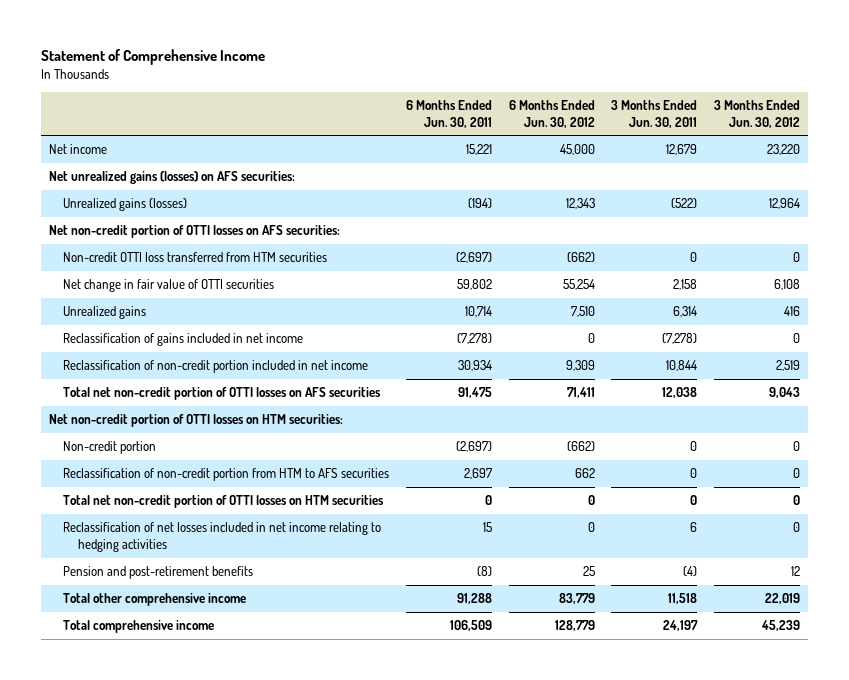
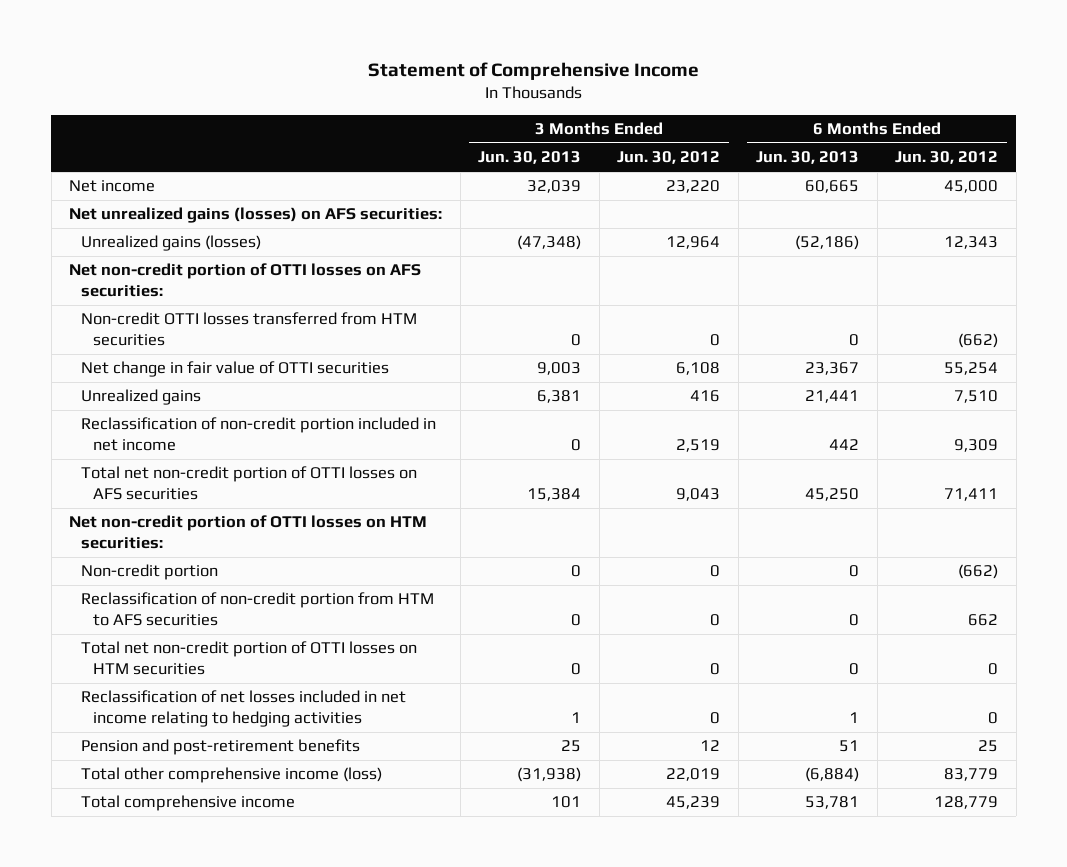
- | 6 Months Ended Jun. 30, 2011 | 6 Months Ended Jun. 30, 2012 | 3 Months Ended Jun. 30, 2011 | 3 Months Ended Jun. 30, 2012
+ | 3 Months Ended Jun. 30, 2013 | 3 Months Ended Jun. 30, 2012 | 6 Months Ended Jun. 30, 2013 | 6 Months Ended Jun. 30, 2012
- Non-credit OTTI loss transferred from HTM securities | (2,697) | (662) | 0 | 0
+ Non-credit OTTI losses transferred from HTM securities | 0 | 0 | 0 | (662)
- Reclassification of gains included in net income | (7,278) | 0 | (7,278) | 0
- Total other comprehensive income | 91,288 | 83,779 | 11,518 | 22,019
+ Total other comprehensive income (loss) | (31,938) | 22,019 | (6,884) | 83,779

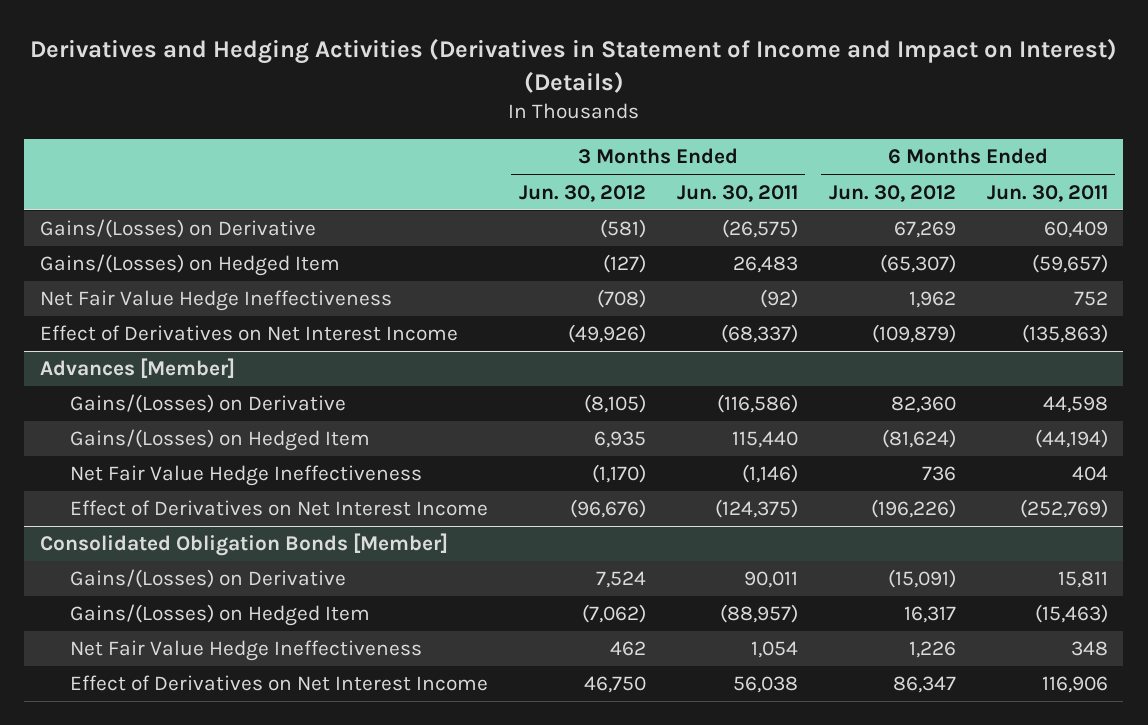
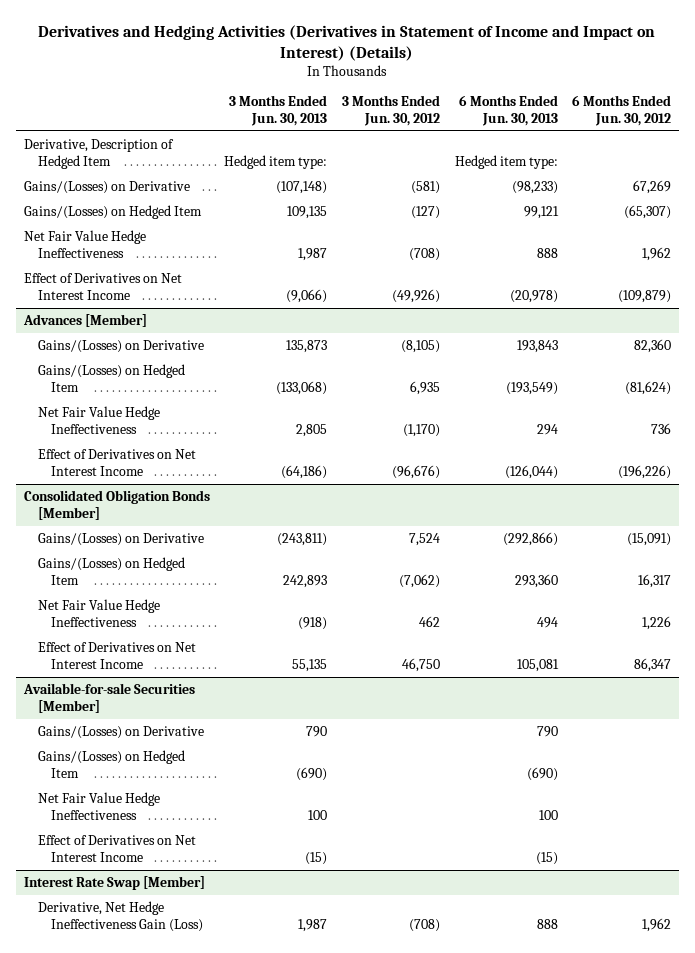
- | 3 Months Ended Jun. 30, 2012 | 3 Months Ended Jun. 30, 2011 | 6 Months Ended Jun. 30, 2012 | 6 Months Ended Jun. 30, 2011
+ | 3 Months Ended Jun. 30, 2013 | 3 Months Ended Jun. 30, 2012 | 6 Months Ended Jun. 30, 2013 | 6 Months Ended Jun. 30, 2012
+ Derivative, Description of Hedged Item | Hedged item type: | | Hedged item type: |
+ Available-for-sale Securities [Member]
+ Gains/(Losses) on Derivative | 790 | | 790 |
+ Gains/(Losses) on Hedged Item | (690) | | (690) |
+ Net Fair Value Hedge Ineffectiveness | 100 | | 100 |
+ Effect of Derivatives on Net Interest Income | (15) | | (15) |
+ Interest Rate Swap [Member]
+ Derivative, Net Hedge Ineffectiveness Gain (Loss) | 1,987 | (708) | 888 | 1,962

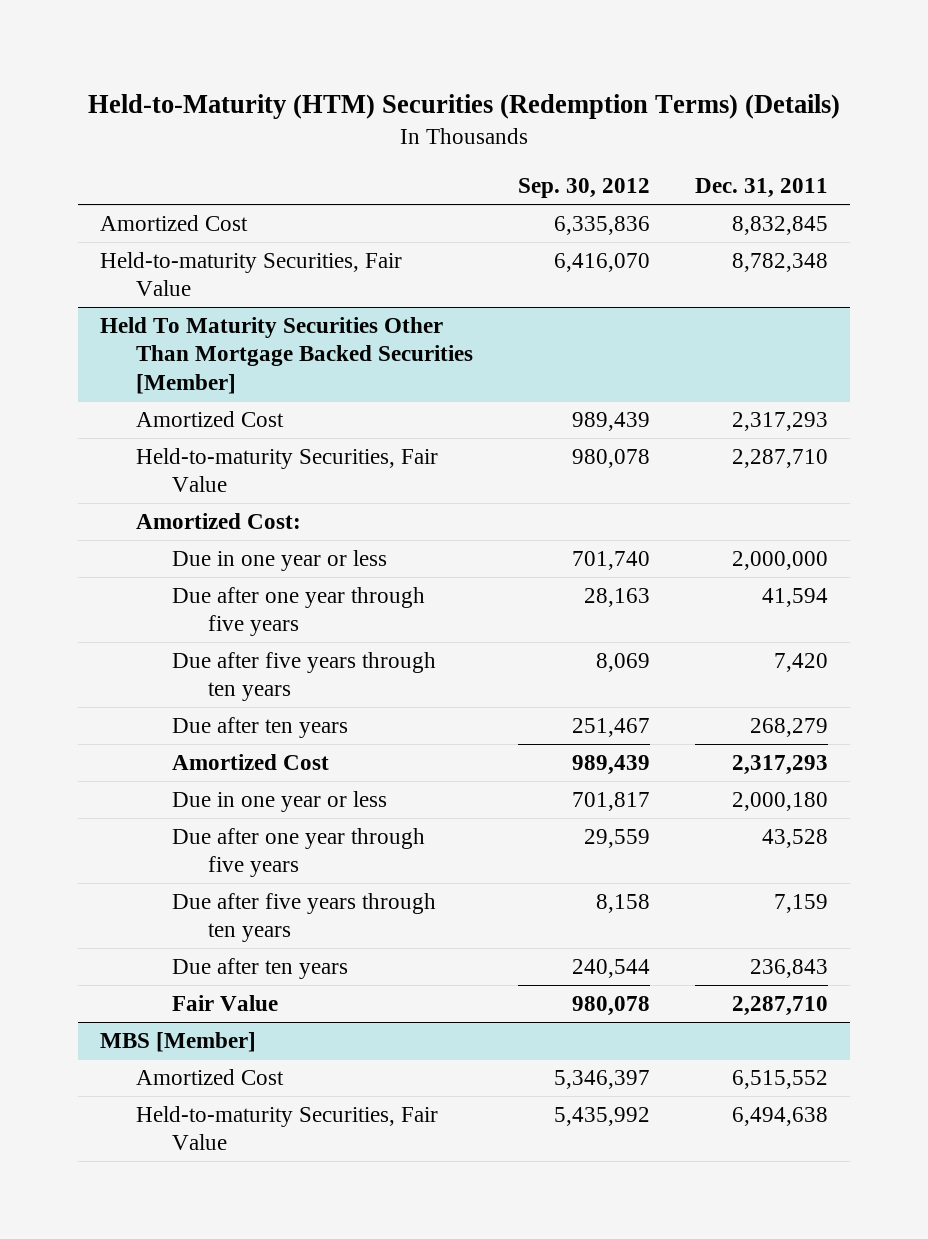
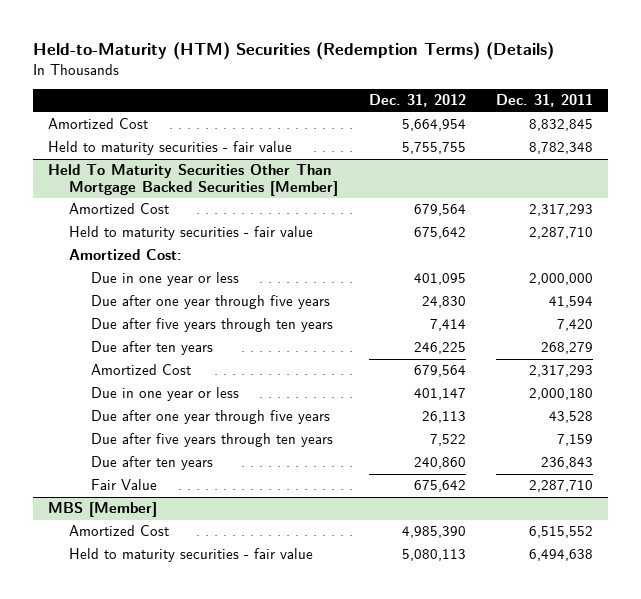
- | Sep. 30, 2012 | Dec. 31, 2011
+ | Dec. 31, 2012 | Dec. 31, 2011
- Held-to-maturity Securities, Fair Value | 6,416,070 | 8,782,348
+ Held to maturity securities - fair value | 5,755,755 | 8,782,348
@ Held To Maturity Securities Other Than Mortgage Backed Securities [Member]
- Held-to-maturity Securities, Fair Value | 980,078 | 2,287,710
+ Held to maturity securities - fair value | 675,642 | 2,287,710
@ MBS [Member]
- Held-to-maturity Securities, Fair Value | 5,435,992 | 6,494,638
+ Held to maturity securities - fair value | 5,080,113 | 6,494,638

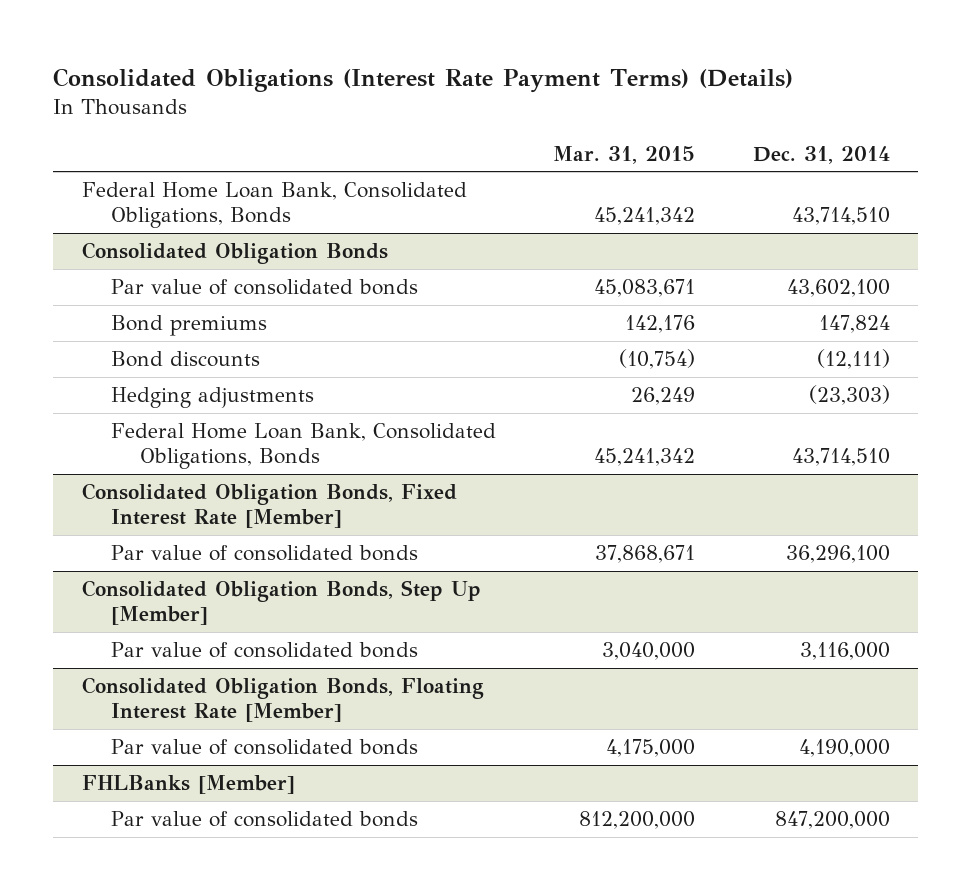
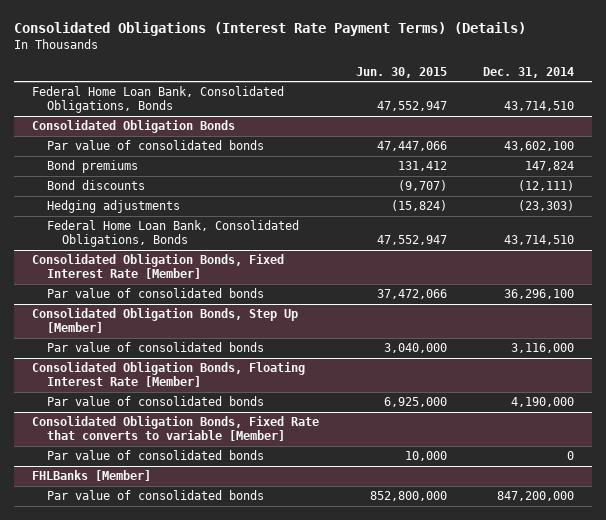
- | Mar. 31, 2015 | Dec. 31, 2014
+ | Jun. 30, 2015 | Dec. 31, 2014
+ Consolidated Obligation Bonds, Fixed Rate that converts to variable [Member]
+ Par value of consolidated bonds | 10,000 | 0

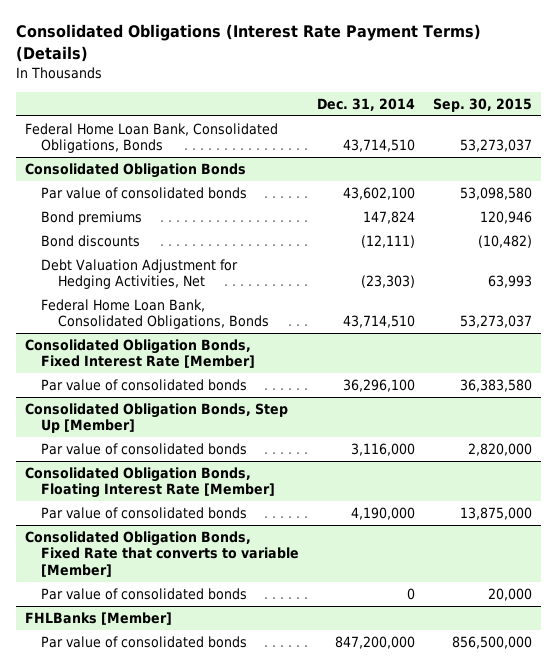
- | Jun. 30, 2015 | Dec. 31, 2014
+ | Dec. 31, 2014 | Sep. 30, 2015
@ Consolidated Obligation Bonds
- Hedging adjustments | (15,824) | (23,303)
+ Debt Valuation Adjustment for Hedging Activities, Net | (23,303) | 63,993

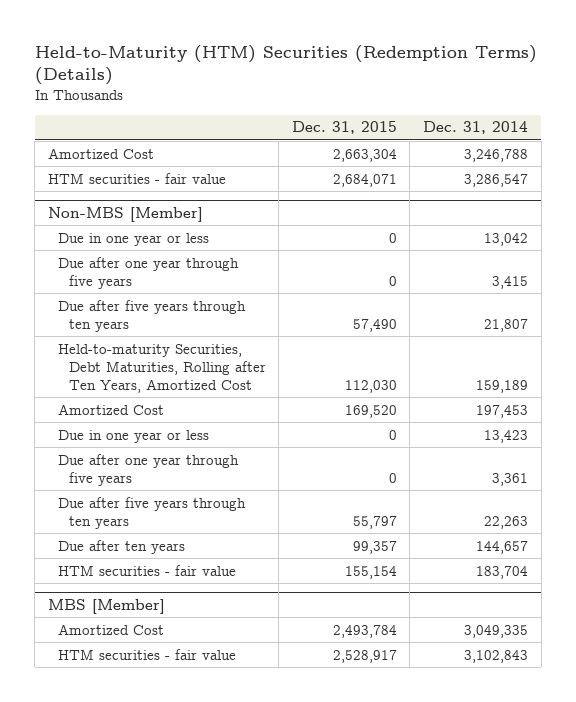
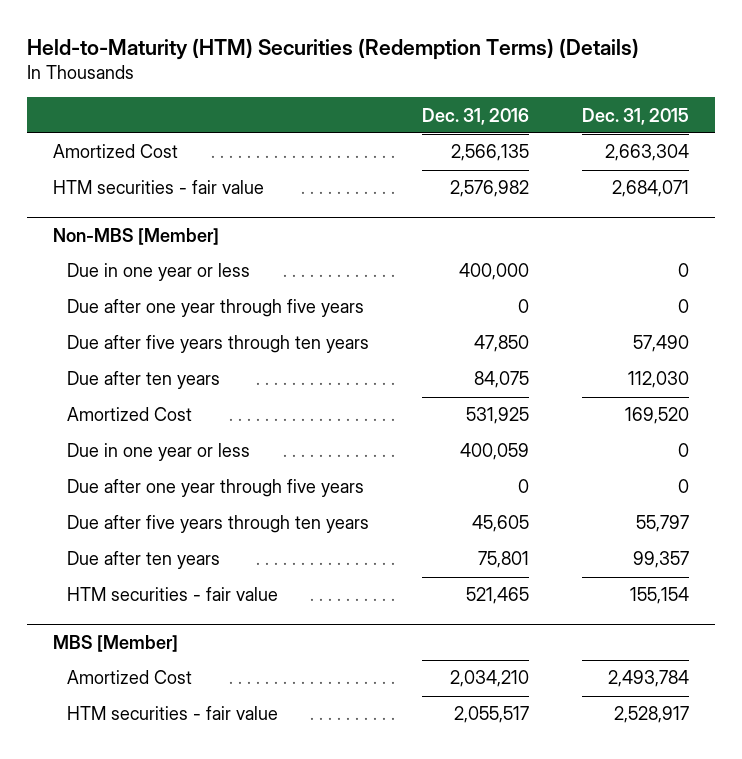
- | Dec. 31, 2015 | Dec. 31, 2014
+ | Dec. 31, 2016 | Dec. 31, 2015
@ Non-MBS [Member]
- Held-to-maturity Securities, Debt Maturities, Rolling after Ten Years, Amortized Cost | 112,030 | 159,189
+ Due after ten years | 84,075 | 112,030

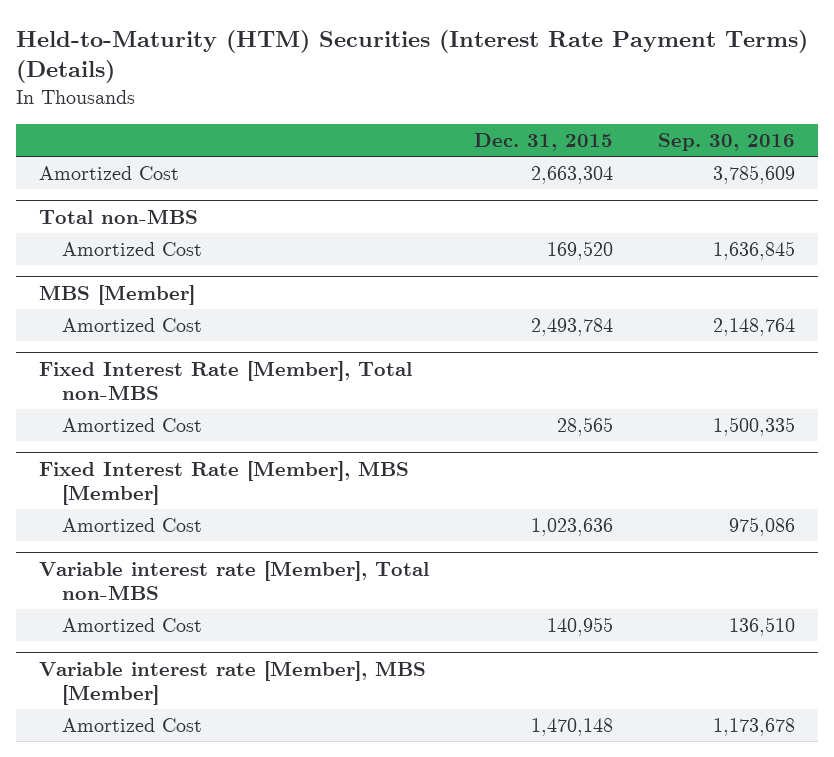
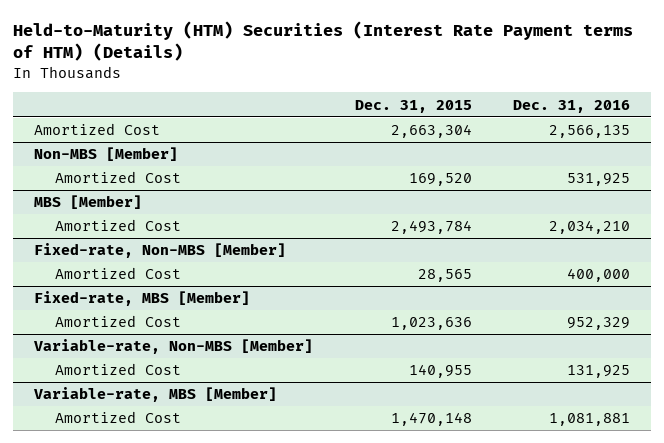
- Held-to-Maturity (HTM) Securities (Interest Rate Payment Terms) (Details)
+ Held-to-Maturity (HTM) Securities (Interest Rate Payment terms of HTM) (Details)
- | Dec. 31, 2015 | Sep. 30, 2016
+ | Dec. 31, 2015 | Dec. 31, 2016
- Total non-MBS
+ Non-MBS [Member]
- Fixed Interest Rate [Member], Total non-MBS
+ Fixed-rate, Non-MBS [Member]
- Fixed Interest Rate [Member], MBS [Member]
+ Fixed-rate, MBS [Member]
- Variable interest rate [Member], Total non-MBS
+ Variable-rate, Non-MBS [Member]
- Variable interest rate [Member], MBS [Member]
+ Variable-rate, MBS [Member]

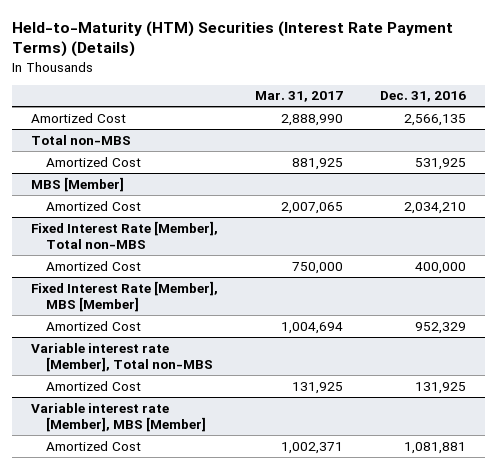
- Held-to-Maturity (HTM) Securities (Interest Rate Payment terms of HTM) (Details)
+ Held-to-Maturity (HTM) Securities (Interest Rate Payment Terms) (Details)
- | Dec. 31, 2015 | Dec. 31, 2016
+ | Mar. 31, 2017 | Dec. 31, 2016
- Non-MBS [Member]
+ Total non-MBS
- Fixed-rate, Non-MBS [Member]
+ Fixed Interest Rate [Member], Total non-MBS
- Fixed-rate, MBS [Member]
+ Fixed Interest Rate [Member], MBS [Member]
- Variable-rate, Non-MBS [Member]
+ Variable interest rate [Member], Total non-MBS
- Variable-rate, MBS [Member]
+ Variable interest rate [Member], MBS [Member]

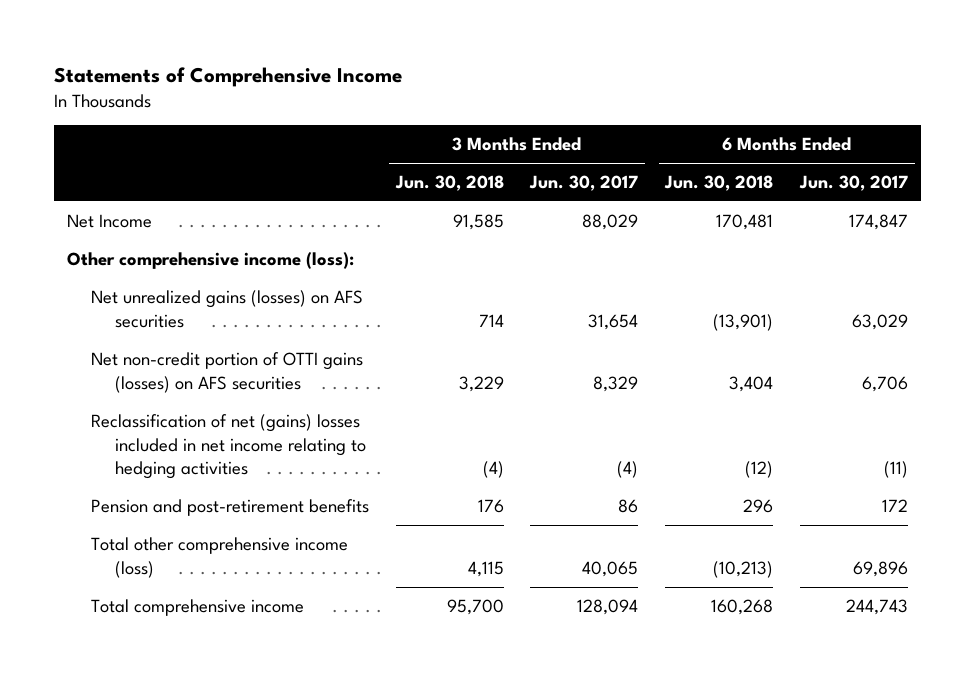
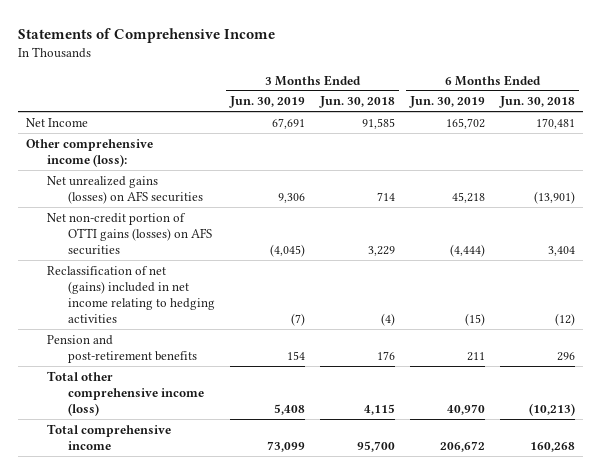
- | 3 Months Ended Jun. 30, 2018 | 3 Months Ended Jun. 30, 2017 | 6 Months Ended Jun. 30, 2018 | 6 Months Ended Jun. 30, 2017
+ | 3 Months Ended Jun. 30, 2019 | 3 Months Ended Jun. 30, 2018 | 6 Months Ended Jun. 30, 2019 | 6 Months Ended Jun. 30, 2018
- Reclassification of net (gains) losses included in net income relating to hedging activities | (4) | (4) | (12) | (11)
+ Reclassification of net (gains) included in net income relating to hedging activities | (7) | (4) | (15) | (12)

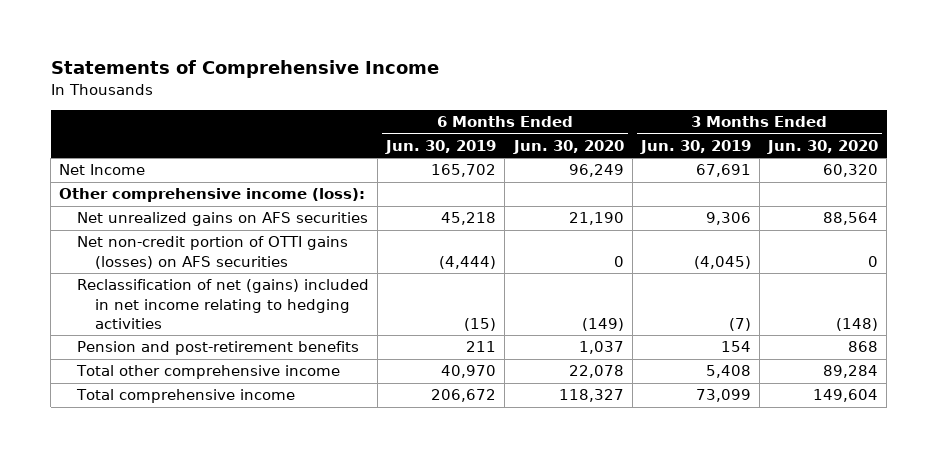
- | 3 Months Ended Jun. 30, 2019 | 3 Months Ended Jun. 30, 2018 | 6 Months Ended Jun. 30, 2019 | 6 Months Ended Jun. 30, 2018
+ | 6 Months Ended Jun. 30, 2019 | 6 Months Ended Jun. 30, 2020 | 3 Months Ended Jun. 30, 2019 | 3 Months Ended Jun. 30, 2020
- Net unrealized gains (losses) on AFS securities | 9,306 | 714 | 45,218 | (13,901)
+ Net unrealized gains on AFS securities | 45,218 | 21,190 | 9,306 | 88,564
- Total other comprehensive income (loss) | 5,408 | 4,115 | 40,970 | (10,213)
+ Total other comprehensive income | 40,970 | 22,078 | 5,408 | 89,284

